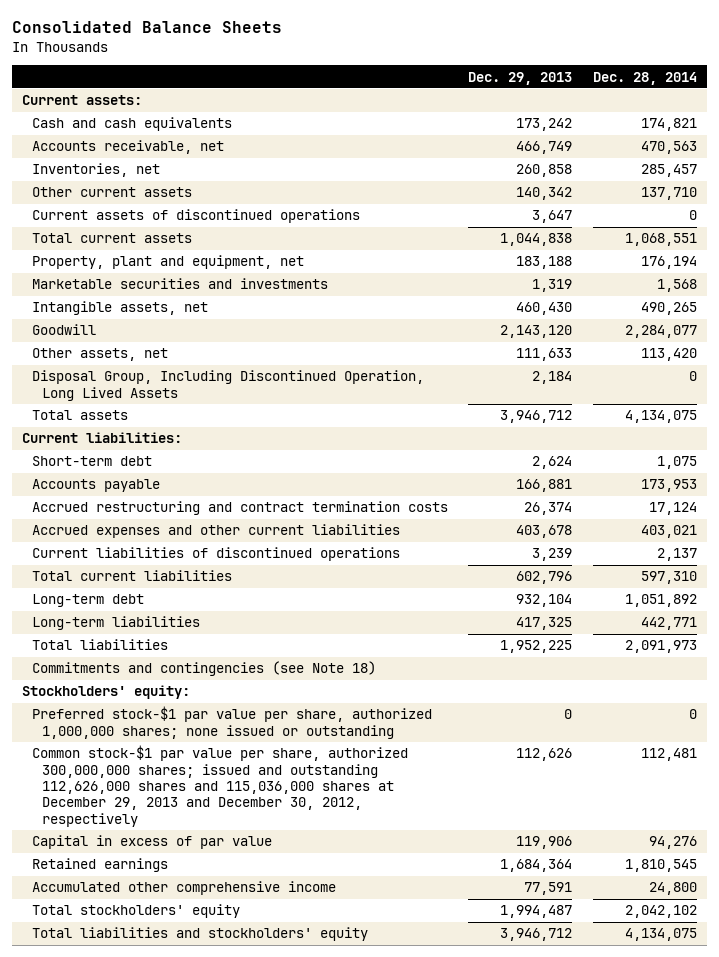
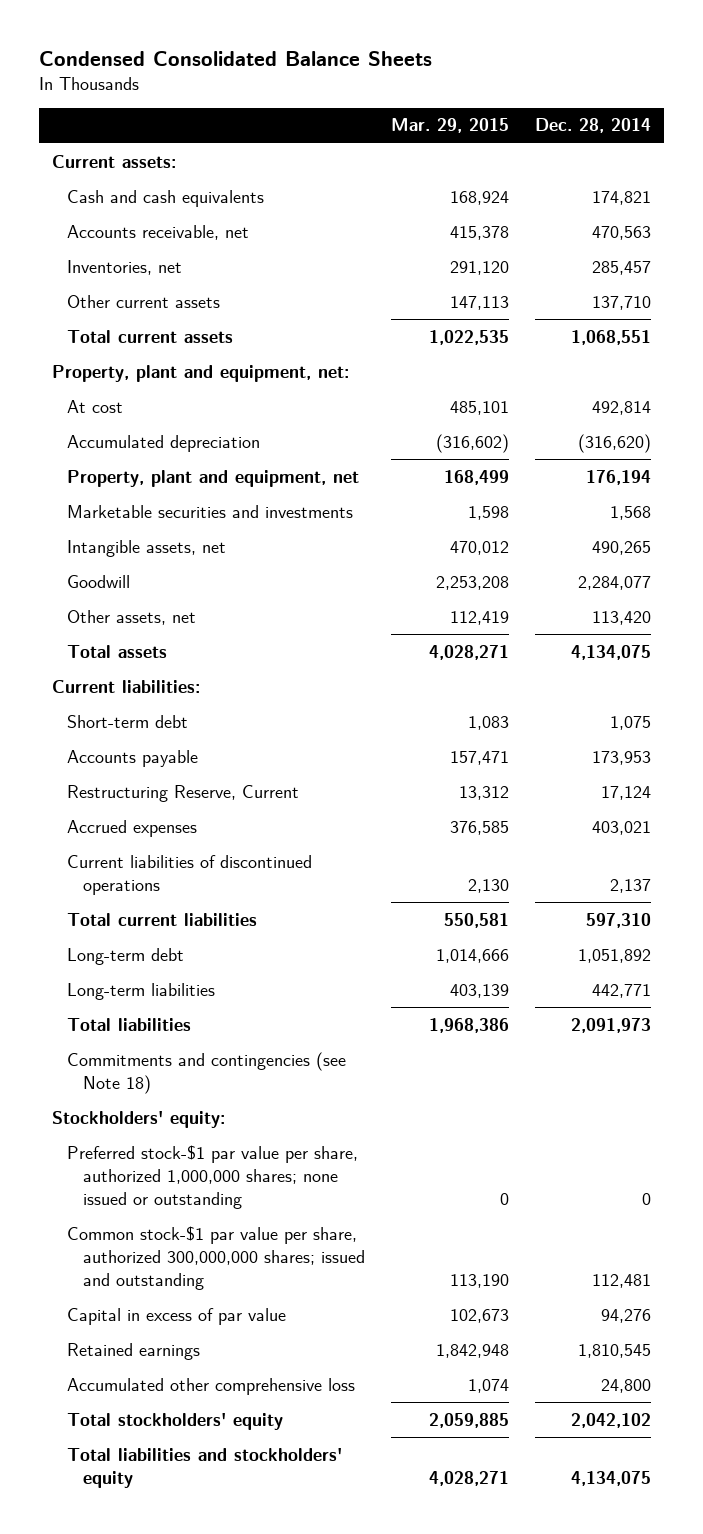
- Consolidated Balance Sheets
+ Condensed Consolidated Balance Sheets
- | Dec. 29, 2013 | Dec. 28, 2014
+ | Mar. 29, 2015 | Dec. 28, 2014
- Current assets of discontinued operations | 3,647 | 0
+ Property, plant and equipment, net:
+ At cost | 485,101 | 492,814
+ Accumulated depreciation | (316,602) | (316,620)
- Disposal Group, Including Discontinued Operation, Long Lived Assets | 2,184 | 0
- Accrued restructuring and contract termination costs | 26,374 | 17,124
- Accrued expenses and other current liabilities | 403,678 | 403,021
+ Restructuring Reserve, Current | 13,312 | 17,124
+ Accrued expenses | 376,585 | 403,021
- Common stock-$1 par value per share, authorized 300,000,000 shares; issued and outstanding 112,626,000 shares and 115,036,000 shares at December 29, 2013 and December 30, 2012, respectively | 112,626 | 112,481
+ Common stock-$1 par value per share, authorized 300,000,000 shares; issued and outstanding | 113,190 | 112,481
- Accumulated other comprehensive income | 77,591 | 24,800
+ Accumulated other comprehensive loss | 1,074 | 24,800

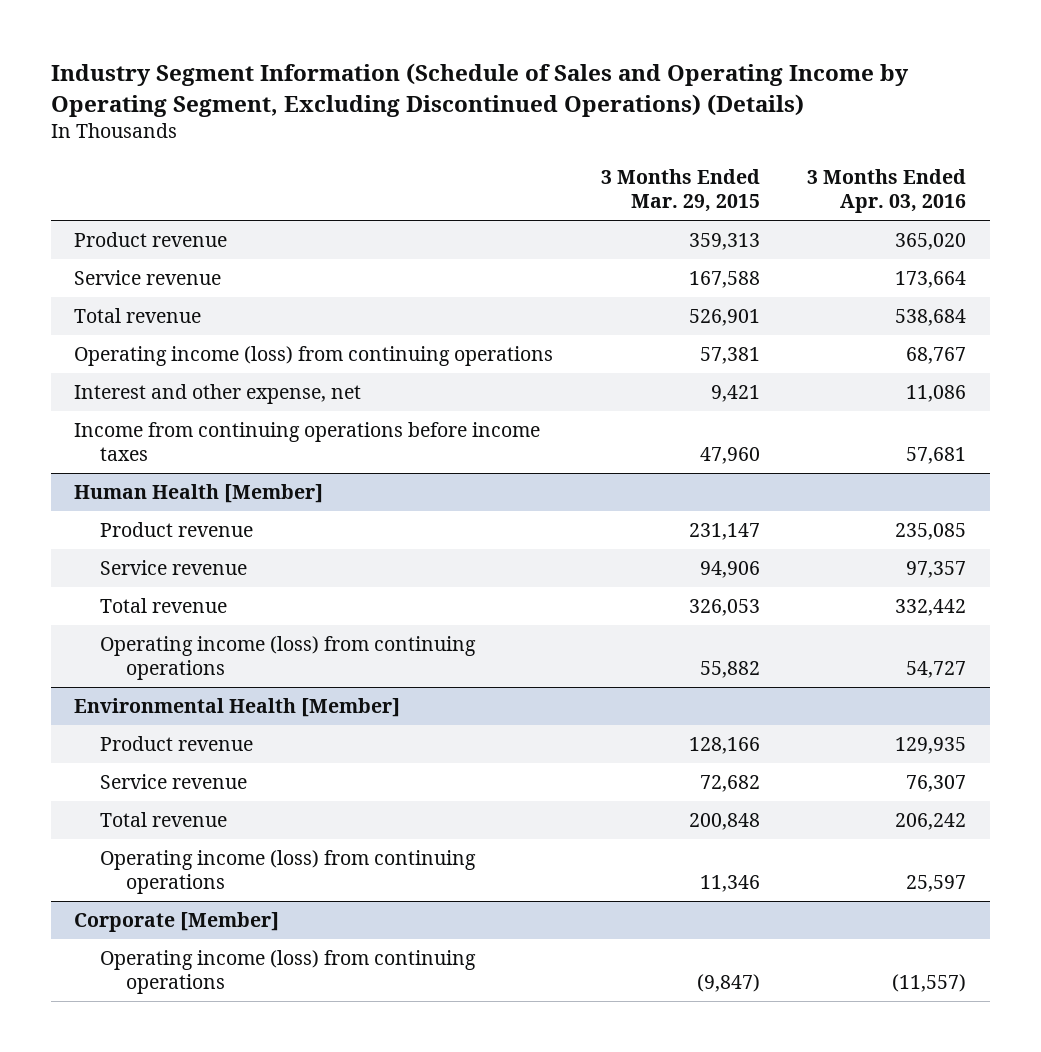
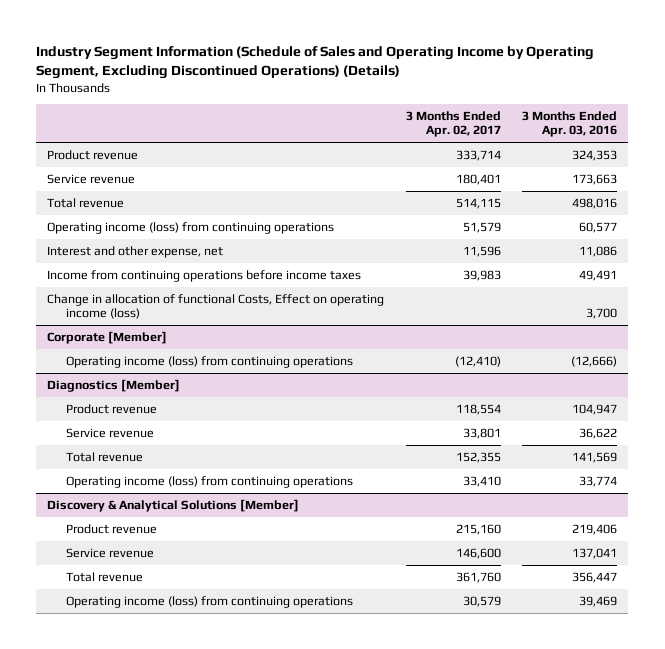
- | 3 Months Ended Mar. 29, 2015 | 3 Months Ended Apr. 03, 2016
+ | 3 Months Ended Apr. 02, 2017 | 3 Months Ended Apr. 03, 2016
- Product revenue | 359,313 | 365,020
- Service revenue | 167,588 | 173,664
- Total revenue | 526,901 | 538,684
- Operating income (loss) from continuing operations | 57,381 | 68,767
+ Product revenue | 333,714 | 324,353
+ Service revenue | 180,401 | 173,663
+ Total revenue | 514,115 | 498,016
+ Operating income (loss) from continuing operations | 51,579 | 60,577
- Income from continuing operations before income taxes | 47,960 | 57,681
- Human Health [Member]
- Product revenue | 231,147 | 235,085
- Service revenue | 94,906 | 97,357
- Total revenue | 326,053 | 332,442
- Operating income (loss) from continuing operations | 55,882 | 54,727
- Environmental Health [Member]
- Product revenue | 128,166 | 129,935
- Service revenue | 72,682 | 76,307
- Total revenue | 200,848 | 206,242
- Operating income (loss) from continuing operations | 11,346 | 25,597
+ Income from continuing operations before income taxes | 39,983 | 49,491
+ Change in allocation of functional Costs, Effect on operating income (loss) | | 3,700
@ Corporate [Member]
- Operating income (loss) from continuing operations | (9,847) | (11,557)
+ Operating income (loss) from continuing operations | (12,410) | (12,666)
+ Diagnostics [Member]
+ Product revenue | 118,554 | 104,947
+ Service revenue | 33,801 | 36,622
+ Total revenue | 152,355 | 141,569
+ Operating income (loss) from continuing operations | 33,410 | 33,774
+ Discovery & Analytical Solutions [Member]
+ Product revenue | 215,160 | 219,406
+ Service revenue | 146,600 | 137,041
+ Total revenue | 361,760 | 356,447
+ Operating income (loss) from continuing operations | 30,579 | 39,469

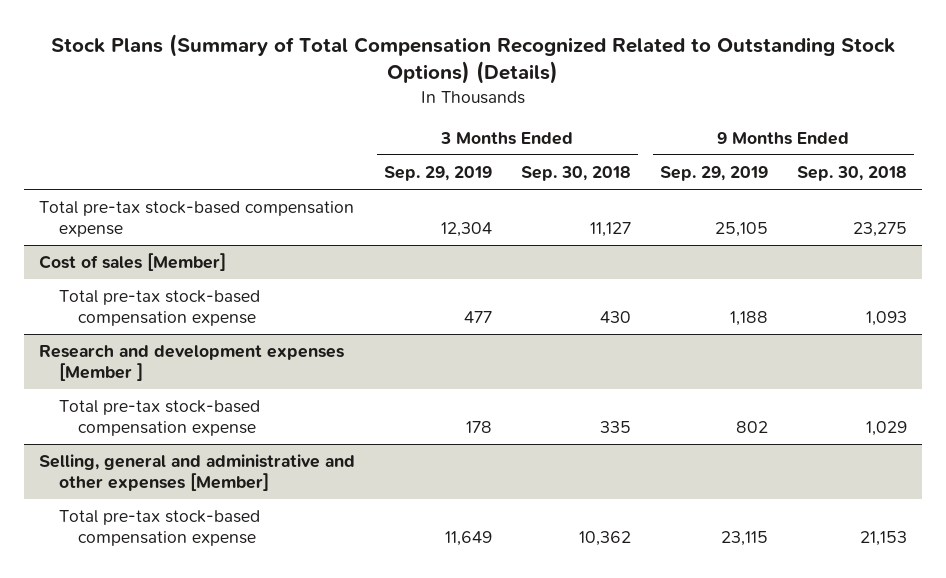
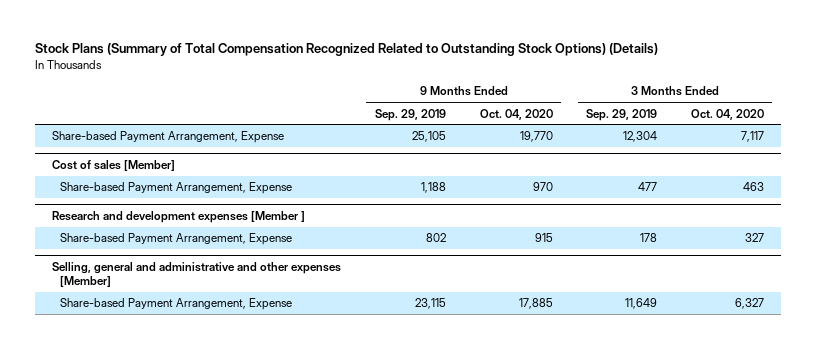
- | 3 Months Ended Sep. 29, 2019 | 3 Months Ended Sep. 30, 2018 | 9 Months Ended Sep. 29, 2019 | 9 Months Ended Sep. 30, 2018
+ | 9 Months Ended Sep. 29, 2019 | 9 Months Ended Oct. 04, 2020 | 3 Months Ended Sep. 29, 2019 | 3 Months Ended Oct. 04, 2020
- Total pre-tax stock-based compensation expense | 12,304 | 11,127 | 25,105 | 23,275
+ Share-based Payment Arrangement, Expense | 25,105 | 19,770 | 12,304 | 7,117
@ Cost of sales [Member]
- Total pre-tax stock-based compensation expense | 477 | 430 | 1,188 | 1,093
+ Share-based Payment Arrangement, Expense | 1,188 | 970 | 477 | 463
@ Research and development expenses [Member ]
- Total pre-tax stock-based compensation expense | 178 | 335 | 802 | 1,029
+ Share-based Payment Arrangement, Expense | 802 | 915 | 178 | 327
@ Selling, general and administrative and other expenses [Member]
- Total pre-tax stock-based compensation expense | 11,649 | 10,362 | 23,115 | 21,153
+ Share-based Payment Arrangement, Expense | 23,115 | 17,885 | 11,649 | 6,327

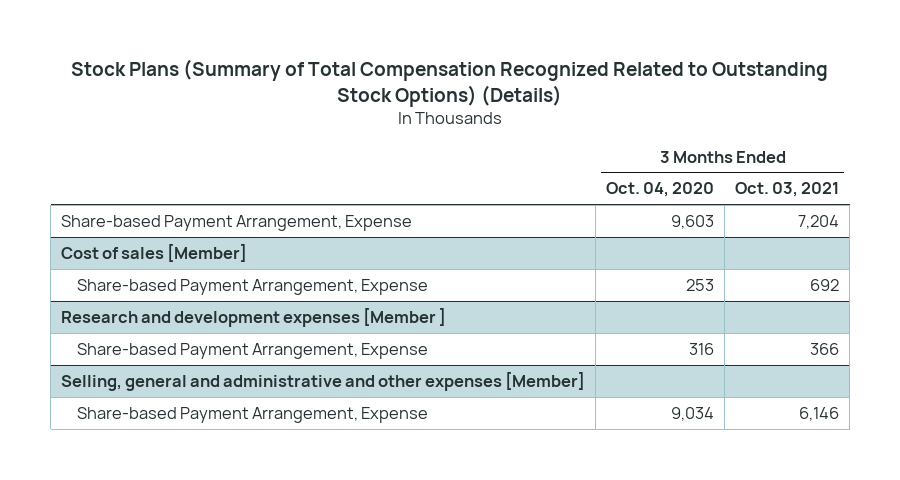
- | 9 Months Ended Sep. 29, 2019 | 9 Months Ended Oct. 04, 2020 | 3 Months Ended Sep. 29, 2019 | 3 Months Ended Oct. 04, 2020
+ | 3 Months Ended Oct. 04, 2020 | 3 Months Ended Oct. 03, 2021
- Share-based Payment Arrangement, Expense | 25,105 | 19,770 | 12,304 | 7,117
+ Share-based Payment Arrangement, Expense | 9,603 | 7,204
@ Cost of sales [Member]
- Share-based Payment Arrangement, Expense | 1,188 | 970 | 477 | 463
+ Share-based Payment Arrangement, Expense | 253 | 692
@ Research and development expenses [Member ]
- Share-based Payment Arrangement, Expense | 802 | 915 | 178 | 327
+ Share-based Payment Arrangement, Expense | 316 | 366
@ Selling, general and administrative and other expenses [Member]
- Share-based Payment Arrangement, Expense | 23,115 | 17,885 | 11,649 | 6,327
+ Share-based Payment Arrangement, Expense | 9,034 | 6,146

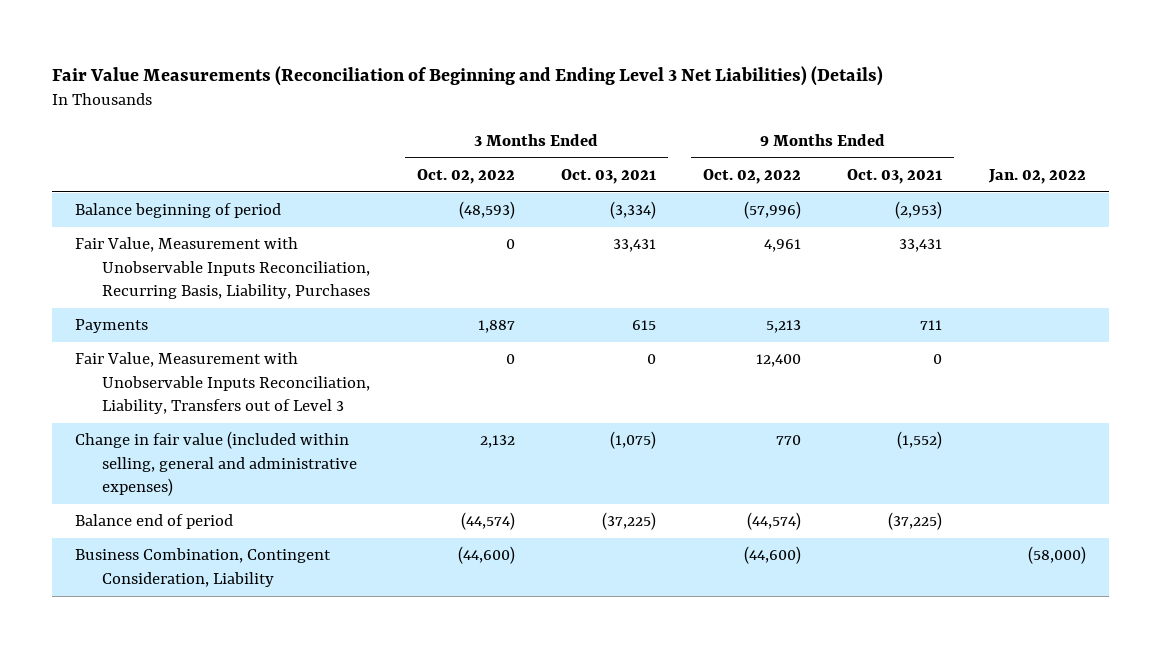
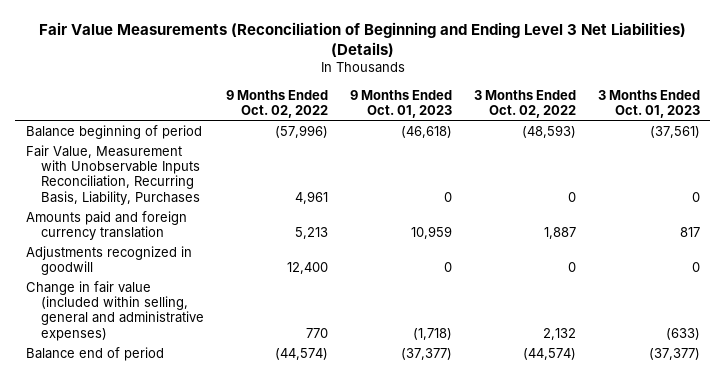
- | 3 Months Ended Oct. 02, 2022 | 3 Months Ended Oct. 03, 2021 | 9 Months Ended Oct. 02, 2022 | 9 Months Ended Oct. 03, 2021 | Jan. 02, 2022
+ | 9 Months Ended Oct. 02, 2022 | 9 Months Ended Oct. 01, 2023 | 3 Months Ended Oct. 02, 2022 | 3 Months Ended Oct. 01, 2023
- Payments | 1,887 | 615 | 5,213 | 711 |
- Fair Value, Measurement with Unobservable Inputs Reconciliation, Liability, Transfers out of Level 3 | 0 | 0 | 12,400 | 0 |
+ Amounts paid and foreign currency translation | 5,213 | 10,959 | 1,887 | 817
+ Adjustments recognized in goodwill | 12,400 | 0 | 0 | 0
- Business Combination, Contingent Consideration, Liability | (44,600) | | (44,600) | | (58,000)

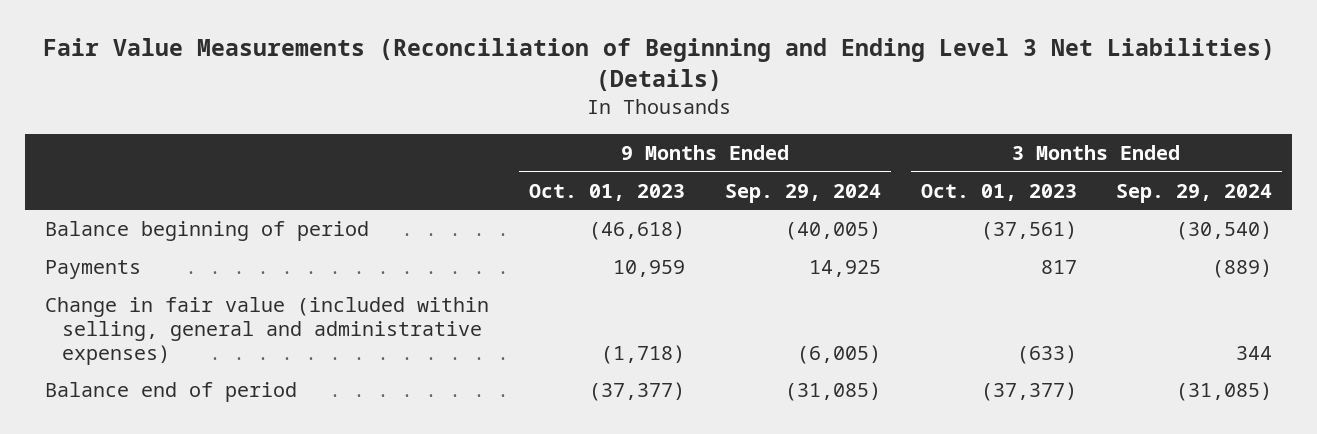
- | 9 Months Ended Oct. 02, 2022 | 9 Months Ended Oct. 01, 2023 | 3 Months Ended Oct. 02, 2022 | 3 Months Ended Oct. 01, 2023
+ | 9 Months Ended Oct. 01, 2023 | 9 Months Ended Sep. 29, 2024 | 3 Months Ended Oct. 01, 2023 | 3 Months Ended Sep. 29, 2024
- Fair Value, Measurement with Unobservable Inputs Reconciliation, Recurring Basis, Liability, Purchases | 4,961 | 0 | 0 | 0
- Amounts paid and foreign currency translation | 5,213 | 10,959 | 1,887 | 817
- Adjustments recognized in goodwill | 12,400 | 0 | 0 | 0
+ Payments | 10,959 | 14,925 | 817 | (889)

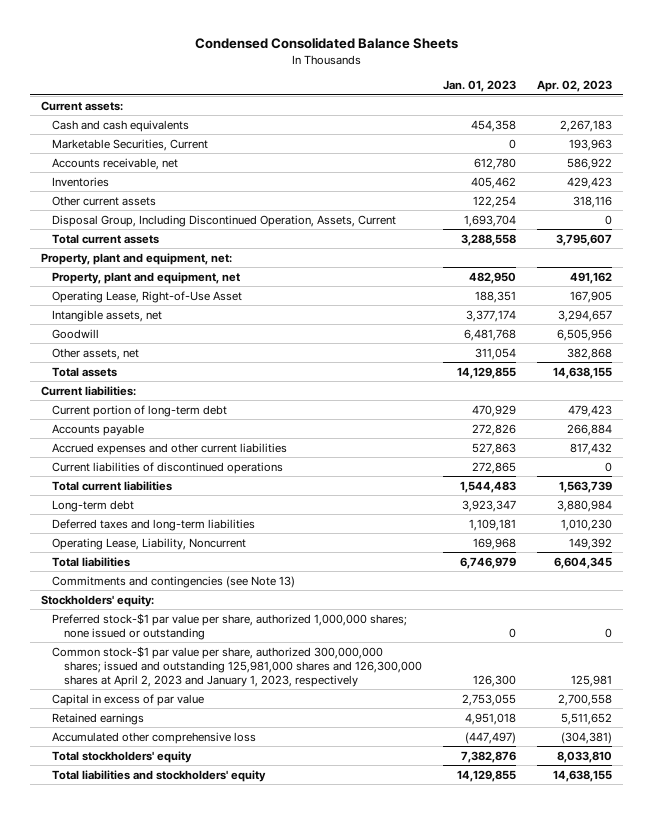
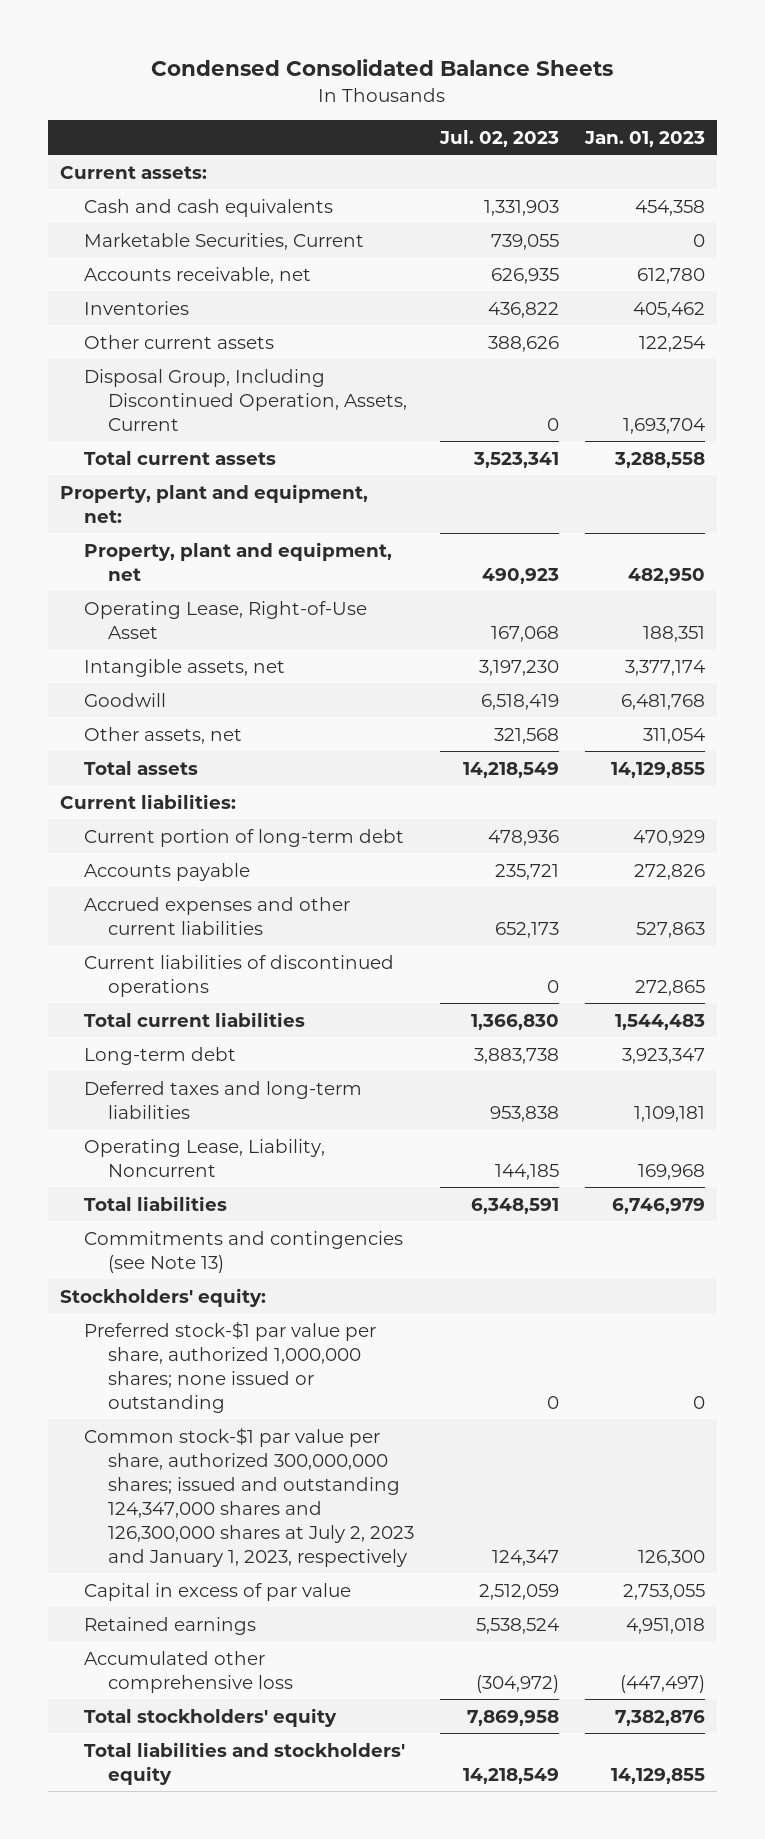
- | Jan. 01, 2023 | Apr. 02, 2023
+ | Jul. 02, 2023 | Jan. 01, 2023
- Common stock-$1 par value per share, authorized 300,000,000 shares; issued and outstanding 125,981,000 shares and 126,300,000 shares at April 2, 2023 and January 1, 2023, respectively | 126,300 | 125,981
+ Common stock-$1 par value per share, authorized 300,000,000 shares; issued and outstanding 124,347,000 shares and 126,300,000 shares at July 2, 2023 and January 1, 2023, respectively | 124,347 | 126,300

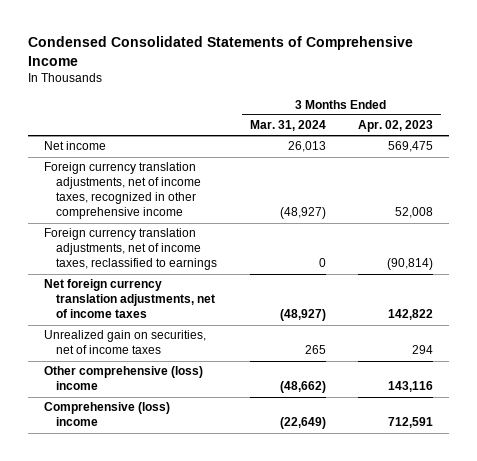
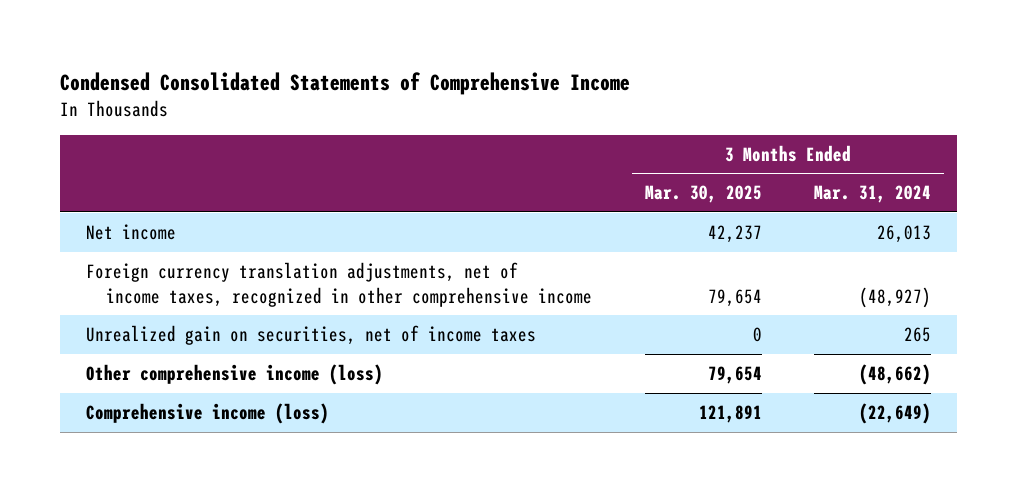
- | 3 Months Ended Mar. 31, 2024 | 3 Months Ended Apr. 02, 2023
+ | 3 Months Ended Mar. 30, 2025 | 3 Months Ended Mar. 31, 2024
- Foreign currency translation adjustments, net of income taxes, reclassified to earnings | 0 | (90,814)
- Net foreign currency translation adjustments, net of income taxes | (48,927) | 142,822
- Other comprehensive (loss) income | (48,662) | 143,116
- Comprehensive (loss) income | (22,649) | 712,591
+ Other comprehensive income (loss) | 79,654 | (48,662)
+ Comprehensive income (loss) | 121,891 | (22,649)

